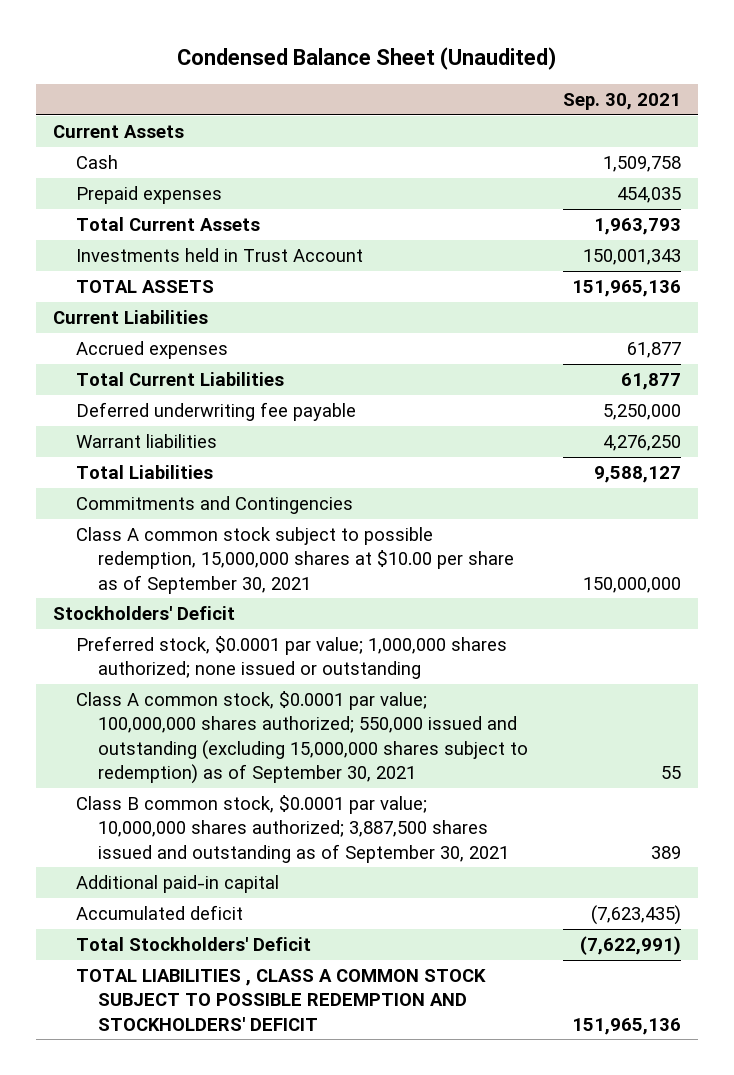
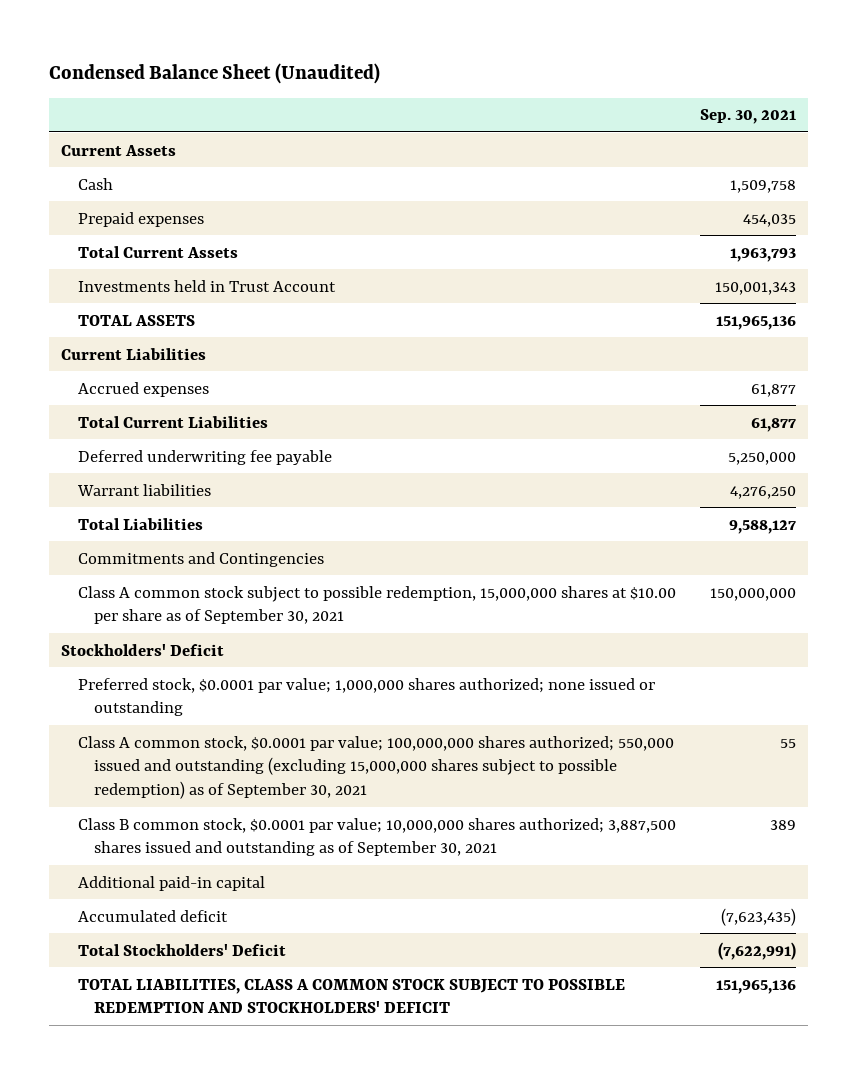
- Class A common stock, $0.0001 par value; 100,000,000 shares authorized; 550,000 issued and outstanding (excluding 15,000,000 shares subject to redemption) as of September 30, 2021 | 55
+ Class A common stock, $0.0001 par value; 100,000,000 shares authorized; 550,000 issued and outstanding (excluding 15,000,000 shares subject to possible redemption) as of September 30, 2021 | 55
- TOTAL LIABILITIES , CLASS A COMMON STOCK SUBJECT TO POSSIBLE REDEMPTION AND STOCKHOLDERS' DEFICIT | 151,965,136
+ TOTAL LIABILITIES, CLASS A COMMON STOCK SUBJECT TO POSSIBLE REDEMPTION AND STOCKHOLDERS' DEFICIT | 151,965,136

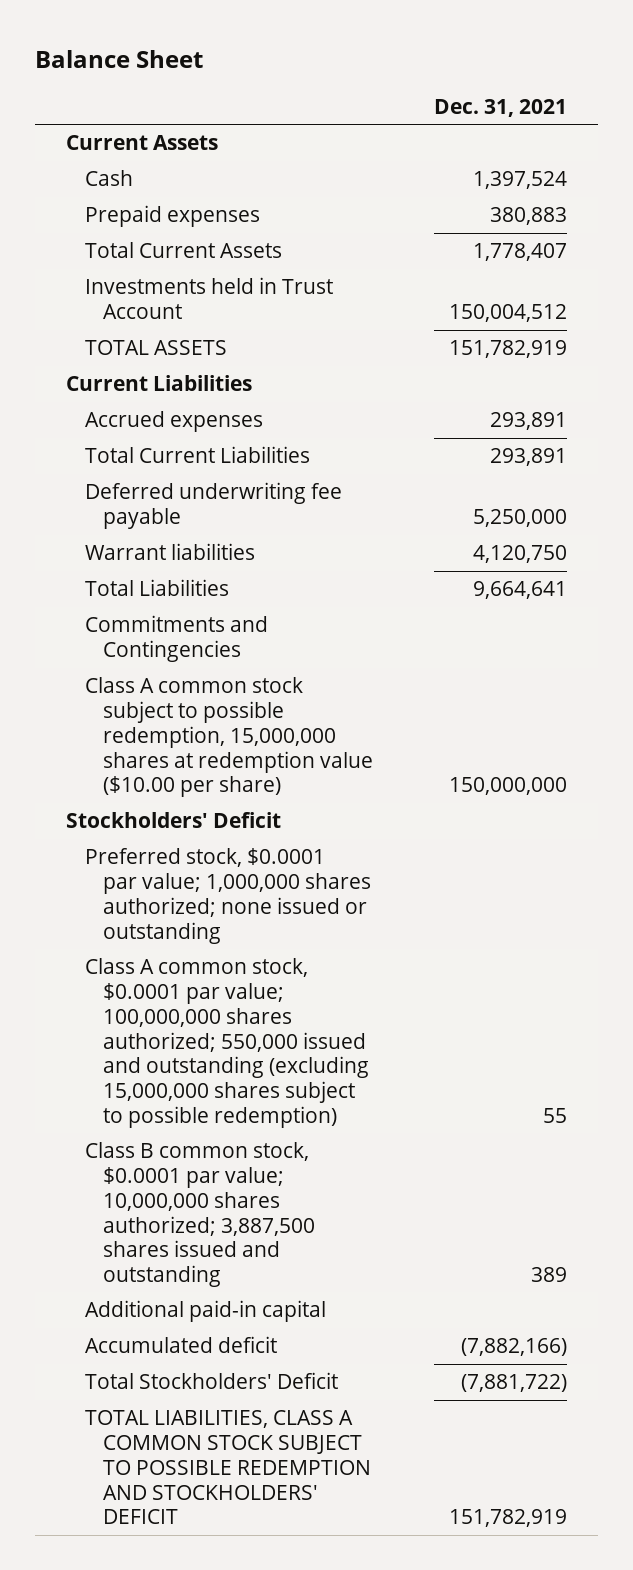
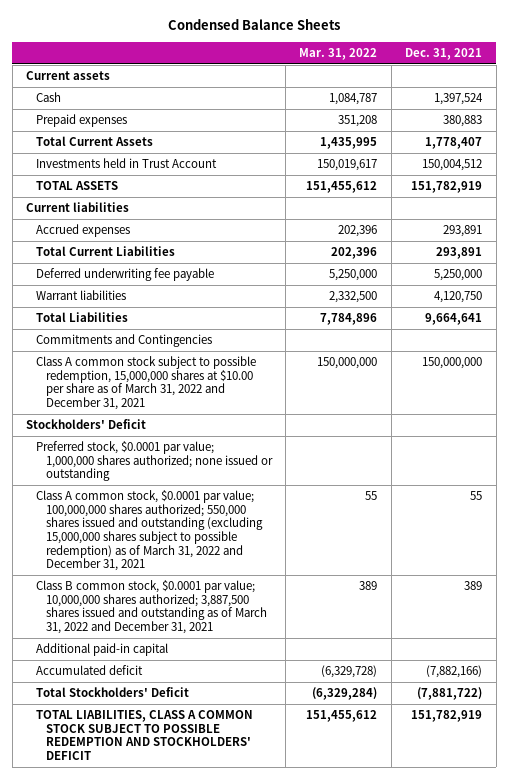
- Balance Sheet
+ Condensed Balance Sheets
- | Dec. 31, 2021
+ | Mar. 31, 2022 | Dec. 31, 2021
- Current Assets
+ Current assets
- Current Liabilities
+ Current liabilities
- Class A common stock subject to possible redemption, 15,000,000 shares at redemption value ($10.00 per share) | 150,000,000
+ Class A common stock subject to possible redemption, 15,000,000 shares at $10.00 per share as of March 31, 2022 and December 31, 2021 | 150,000,000 | 150,000,000
- Class A common stock, $0.0001 par value; 100,000,000 shares authorized; 550,000 issued and outstanding (excluding 15,000,000 shares subject to possible redemption) | 55
- Class B common stock, $0.0001 par value; 10,000,000 shares authorized; 3,887,500 shares issued and outstanding | 389
+ Class A common stock, $0.0001 par value; 100,000,000 shares authorized; 550,000 shares issued and outstanding (excluding 15,000,000 shares subject to possible redemption) as of March 31, 2022 and December 31, 2021 | 55 | 55
+ Class B common stock, $0.0001 par value; 10,000,000 shares authorized; 3,887,500 shares issued and outstanding as of March 31, 2022 and December 31, 2021 | 389 | 389

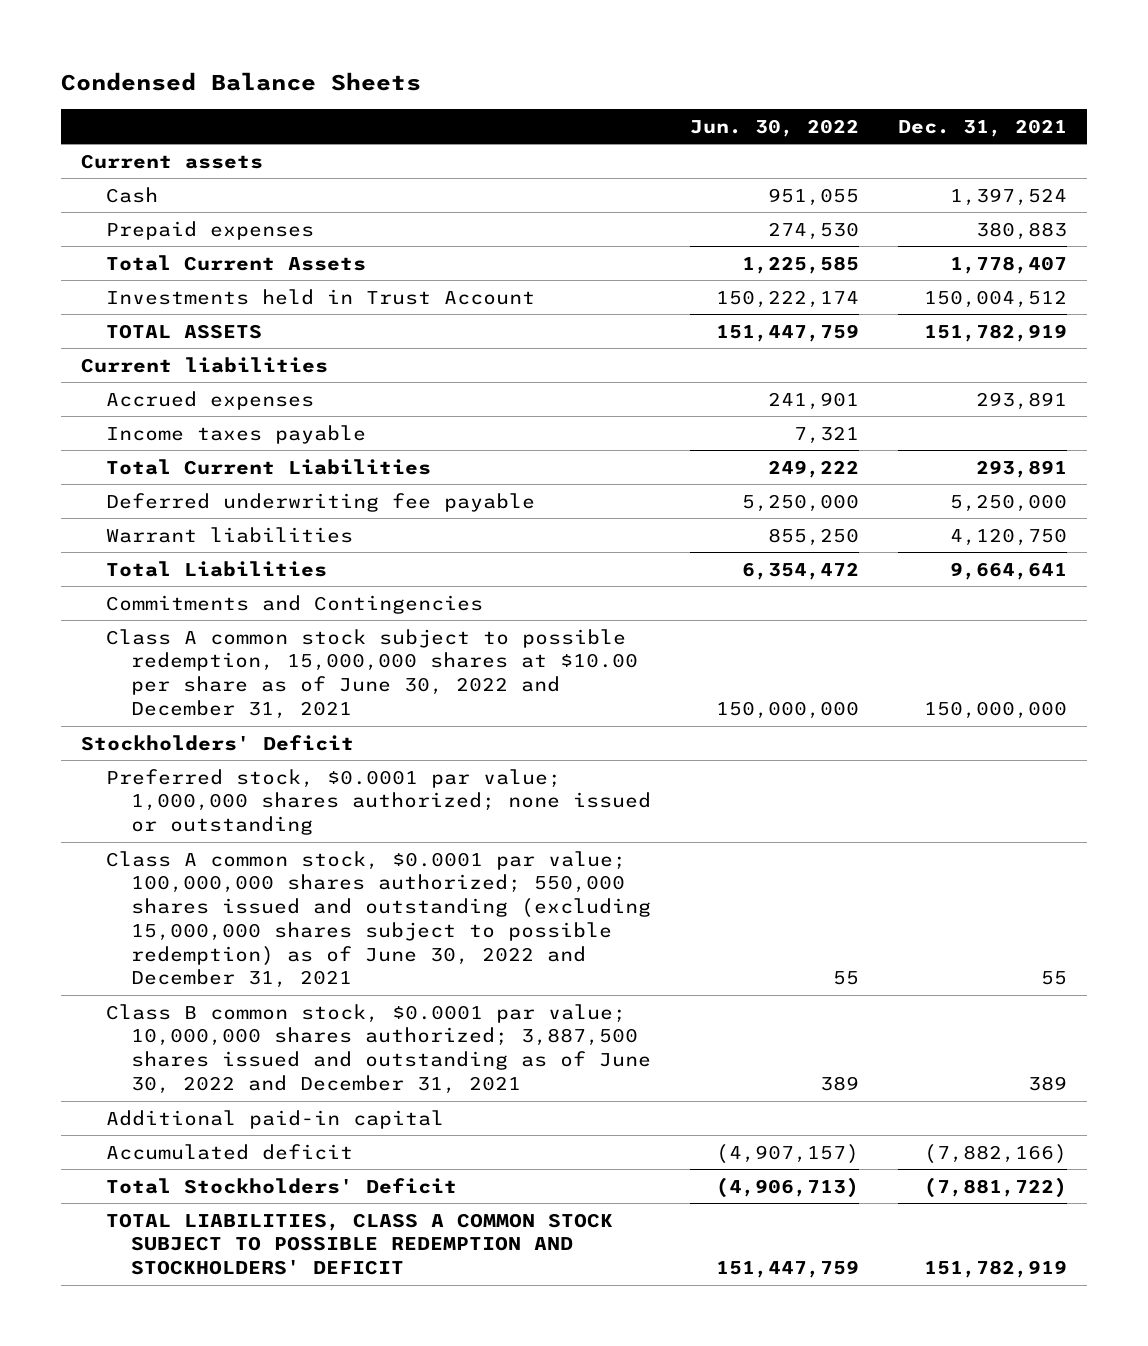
- | Mar. 31, 2022 | Dec. 31, 2021
+ | Jun. 30, 2022 | Dec. 31, 2021
+ Income taxes payable | 7,321 |
- Class A common stock subject to possible redemption, 15,000,000 shares at $10.00 per share as of March 31, 2022 and December 31, 2021 | 150,000,000 | 150,000,000
+ Class A common stock subject to possible redemption, 15,000,000 shares at $10.00 per share as of June 30, 2022 and December 31, 2021 | 150,000,000 | 150,000,000
- Class A common stock, $0.0001 par value; 100,000,000 shares authorized; 550,000 shares issued and outstanding (excluding 15,000,000 shares subject to possible redemption) as of March 31, 2022 and December 31, 2021 | 55 | 55
- Class B common stock, $0.0001 par value; 10,000,000 shares authorized; 3,887,500 shares issued and outstanding as of March 31, 2022 and December 31, 2021 | 389 | 389
+ Class A common stock, $0.0001 par value; 100,000,000 shares authorized; 550,000 shares issued and outstanding (excluding 15,000,000 shares subject to possible redemption) as of June 30, 2022 and December 31, 2021 | 55 | 55
+ Class B common stock, $0.0001 par value; 10,000,000 shares authorized; 3,887,500 shares issued and outstanding as of June 30, 2022 and December 31, 2021 | 389 | 389

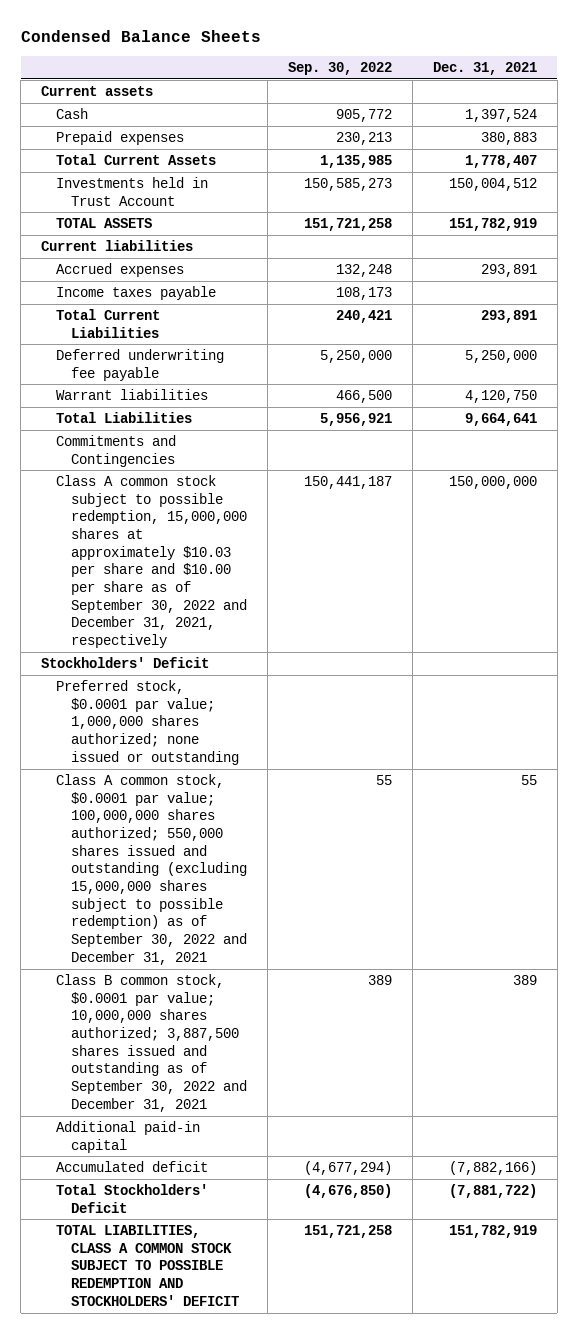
- | Jun. 30, 2022 | Dec. 31, 2021
+ | Sep. 30, 2022 | Dec. 31, 2021
- Class A common stock subject to possible redemption, 15,000,000 shares at $10.00 per share as of June 30, 2022 and December 31, 2021 | 150,000,000 | 150,000,000
+ Class A common stock subject to possible redemption, 15,000,000 shares at approximately $10.03 per share and $10.00 per share as of September 30, 2022 and December 31, 2021, respectively | 150,441,187 | 150,000,000
- Class A common stock, $0.0001 par value; 100,000,000 shares authorized; 550,000 shares issued and outstanding (excluding 15,000,000 shares subject to possible redemption) as of June 30, 2022 and December 31, 2021 | 55 | 55
- Class B common stock, $0.0001 par value; 10,000,000 shares authorized; 3,887,500 shares issued and outstanding as of June 30, 2022 and December 31, 2021 | 389 | 389
+ Class A common stock, $0.0001 par value; 100,000,000 shares authorized; 550,000 shares issued and outstanding (excluding 15,000,000 shares subject to possible redemption) as of September 30, 2022 and December 31, 2021 | 55 | 55
+ Class B common stock, $0.0001 par value; 10,000,000 shares authorized; 3,887,500 shares issued and outstanding as of September 30, 2022 and December 31, 2021 | 389 | 389

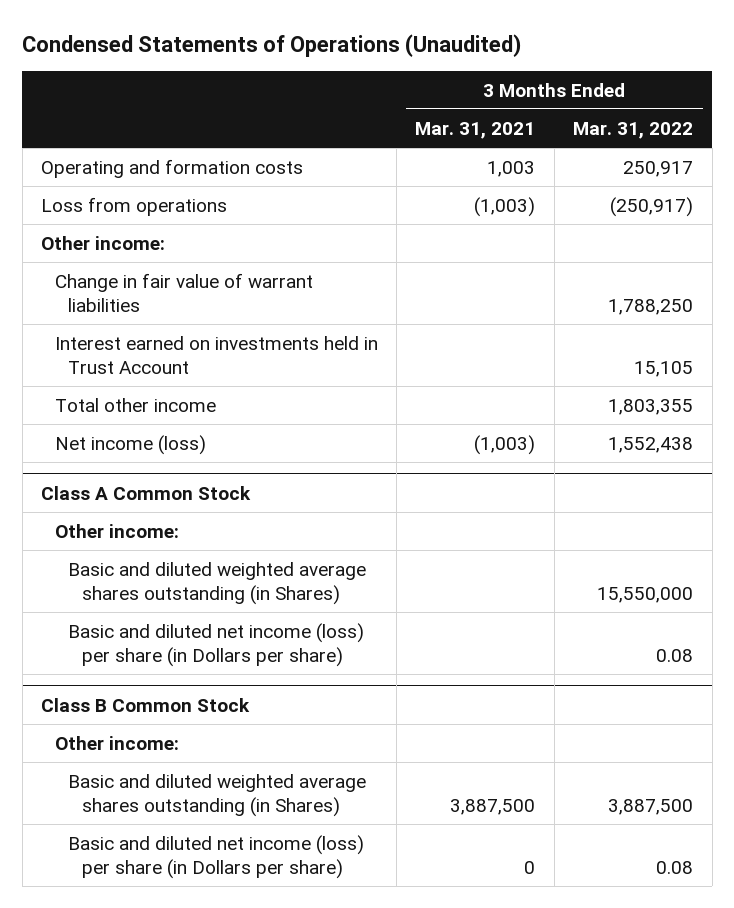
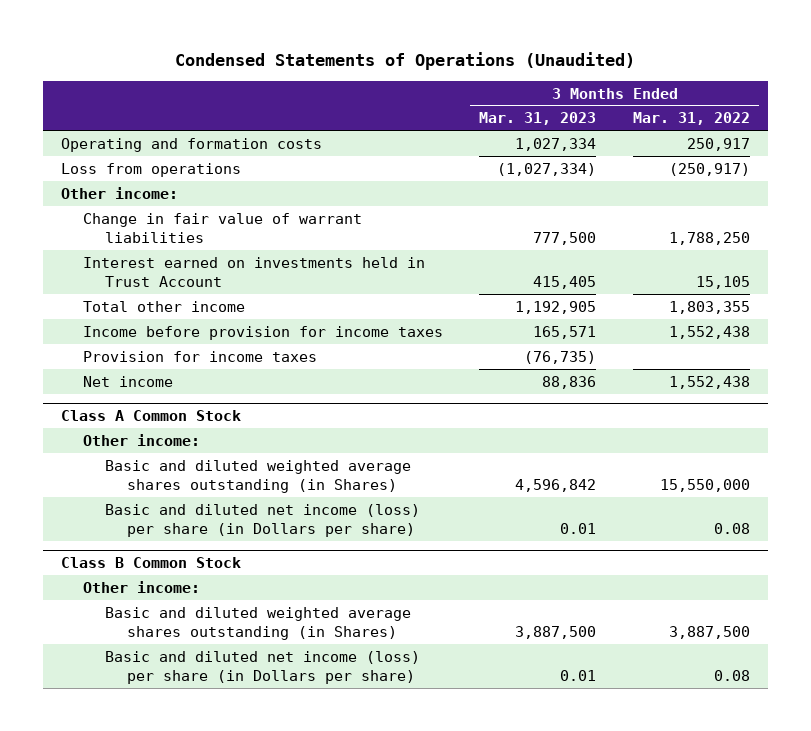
- | 3 Months Ended Mar. 31, 2021 | 3 Months Ended Mar. 31, 2022
+ | 3 Months Ended Mar. 31, 2023 | 3 Months Ended Mar. 31, 2022
- Net income (loss) | (1,003) | 1,552,438
+ Income before provision for income taxes | 165,571 | 1,552,438
+ Provision for income taxes | (76,735) |
+ Net income | 88,836 | 1,552,438

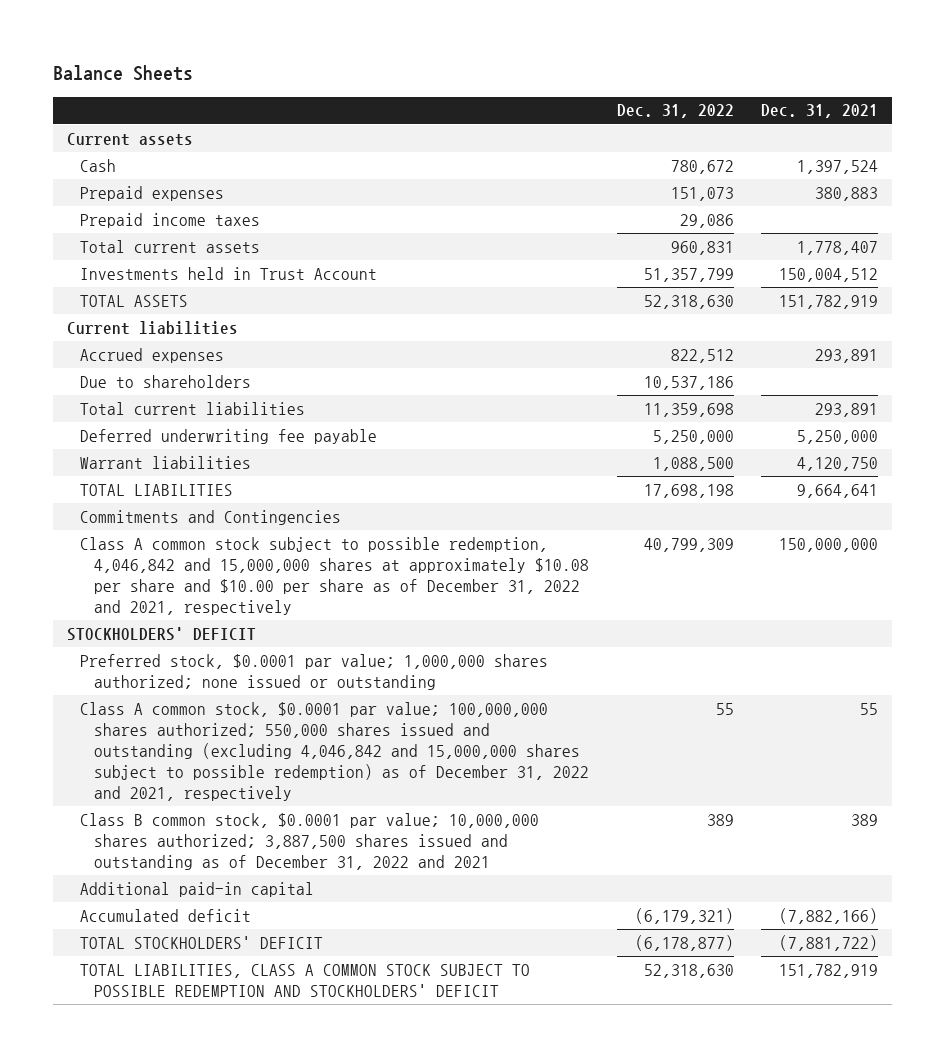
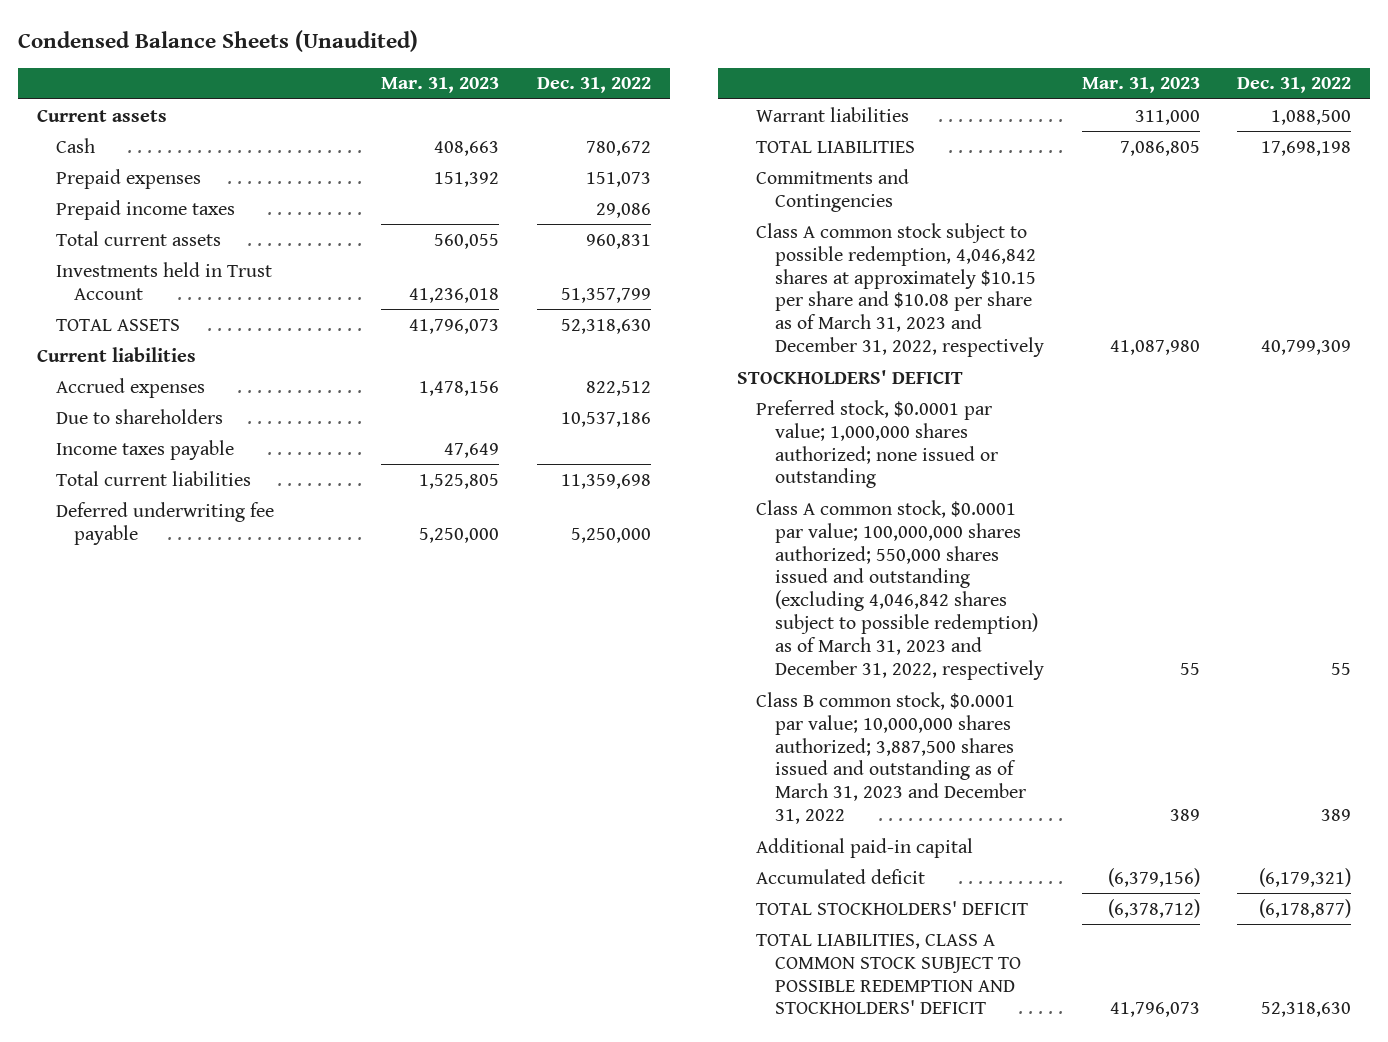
- Balance Sheets
+ Condensed Balance Sheets (Unaudited)
- | Dec. 31, 2022 | Dec. 31, 2021
+ | Mar. 31, 2023 | Dec. 31, 2022
+ Income taxes payable | 47,649 |
- Class A common stock subject to possible redemption, 4,046,842 and 15,000,000 shares at approximately $10.08 per share and $10.00 per share as of December 31, 2022 and 2021, respectively | 40,799,309 | 150,000,000
+ Class A common stock subject to possible redemption, 4,046,842 shares at approximately $10.15 per share and $10.08 per share as of March 31, 2023 and December 31, 2022, respectively | 41,087,980 | 40,799,309
- Class A common stock, $0.0001 par value; 100,000,000 shares authorized; 550,000 shares issued and outstanding (excluding 4,046,842 and 15,000,000 shares subject to possible redemption) as of December 31, 2022 and 2021, respectively | 55 | 55
- Class B common stock, $0.0001 par value; 10,000,000 shares authorized; 3,887,500 shares issued and outstanding as of December 31, 2022 and 2021 | 389 | 389
+ Class A common stock, $0.0001 par value; 100,000,000 shares authorized; 550,000 shares issued and outstanding (excluding 4,046,842 shares subject to possible redemption) as of March 31, 2023 and December 31, 2022, respectively | 55 | 55
+ Class B common stock, $0.0001 par value; 10,000,000 shares authorized; 3,887,500 shares issued and outstanding as of March 31, 2023 and December 31, 2022 | 389 | 389

